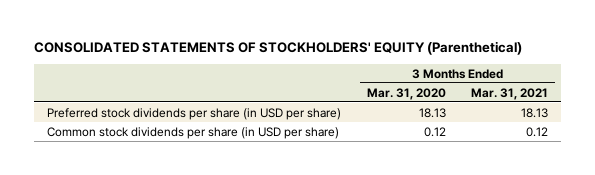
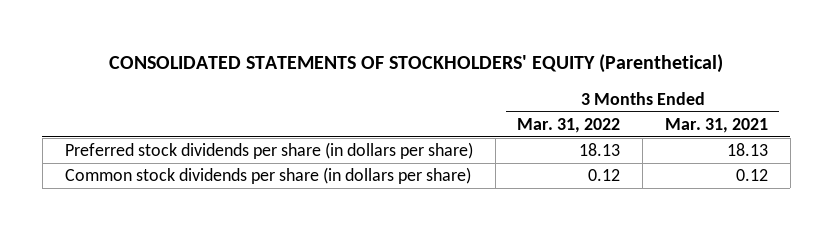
- | 3 Months Ended Mar. 31, 2020 | 3 Months Ended Mar. 31, 2021
+ | 3 Months Ended Mar. 31, 2022 | 3 Months Ended Mar. 31, 2021
- Preferred stock dividends per share (in USD per share) | 18.13 | 18.13
- Common stock dividends per share (in USD per share) | 0.12 | 0.12
+ Preferred stock dividends per share (in dollars per share) | 18.13 | 18.13
+ Common stock dividends per share (in dollars per share) | 0.12 | 0.12

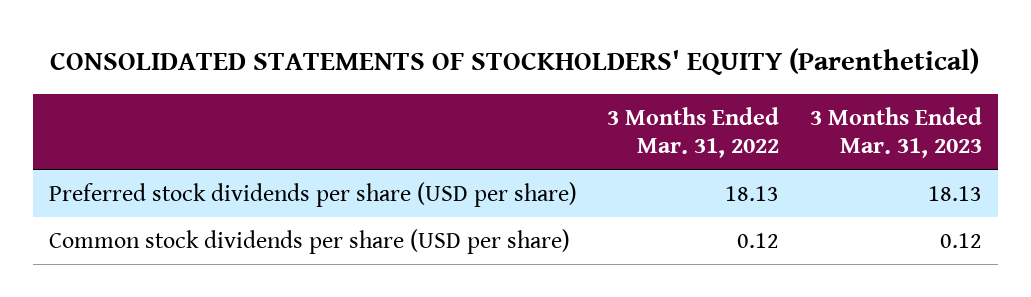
- | 3 Months Ended Mar. 31, 2022 | 3 Months Ended Mar. 31, 2021
+ | 3 Months Ended Mar. 31, 2022 | 3 Months Ended Mar. 31, 2023
- Preferred stock dividends per share (in dollars per share) | 18.13 | 18.13
- Common stock dividends per share (in dollars per share) | 0.12 | 0.12
+ Preferred stock dividends per share (USD per share) | 18.13 | 18.13
+ Common stock dividends per share (USD per share) | 0.12 | 0.12

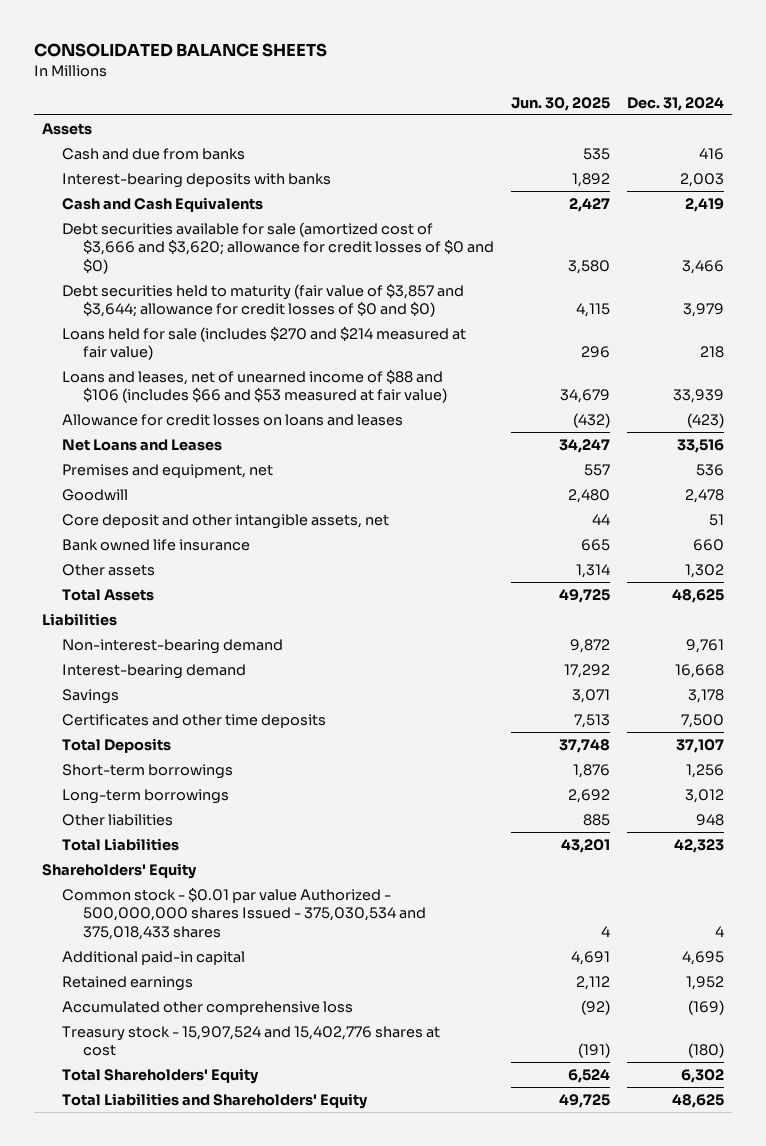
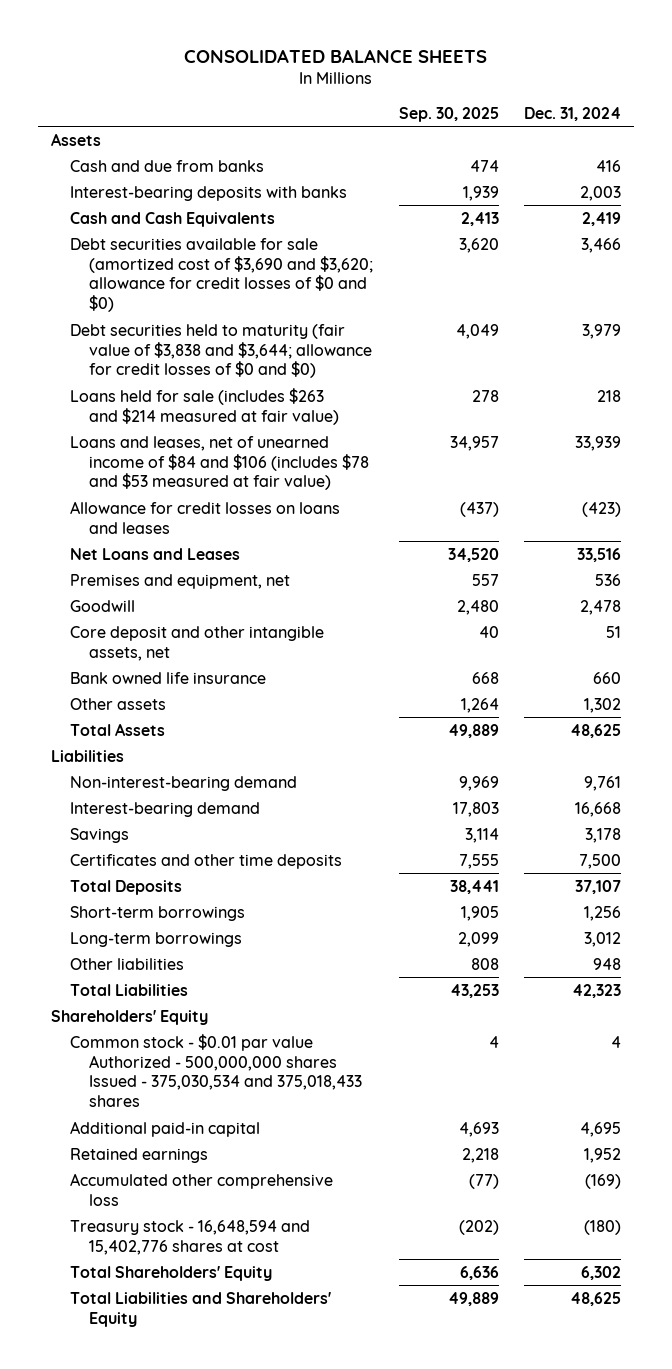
- | Jun. 30, 2025 | Dec. 31, 2024
+ | Sep. 30, 2025 | Dec. 31, 2024
- Debt securities available for sale (amortized cost of $3,666 and $3,620; allowance for credit losses of $0 and $0) | 3,580 | 3,466
- Debt securities held to maturity (fair value of $3,857 and $3,644; allowance for credit losses of $0 and $0) | 4,115 | 3,979
- Loans held for sale (includes $270 and $214 measured at fair value) | 296 | 218
- Loans and leases, net of unearned income of $88 and $106 (includes $66 and $53 measured at fair value) | 34,679 | 33,939
+ Debt securities available for sale (amortized cost of $3,690 and $3,620; allowance for credit losses of $0 and $0) | 3,620 | 3,466
+ Debt securities held to maturity (fair value of $3,838 and $3,644; allowance for credit losses of $0 and $0) | 4,049 | 3,979
+ Loans held for sale (includes $263 and $214 measured at fair value) | 278 | 218
+ Loans and leases, net of unearned income of $84 and $106 (includes $78 and $53 measured at fair value) | 34,957 | 33,939
- Treasury stock - 15,907,524 and 15,402,776 shares at cost | (191) | (180)
+ Treasury stock - 16,648,594 and 15,402,776 shares at cost | (202) | (180)

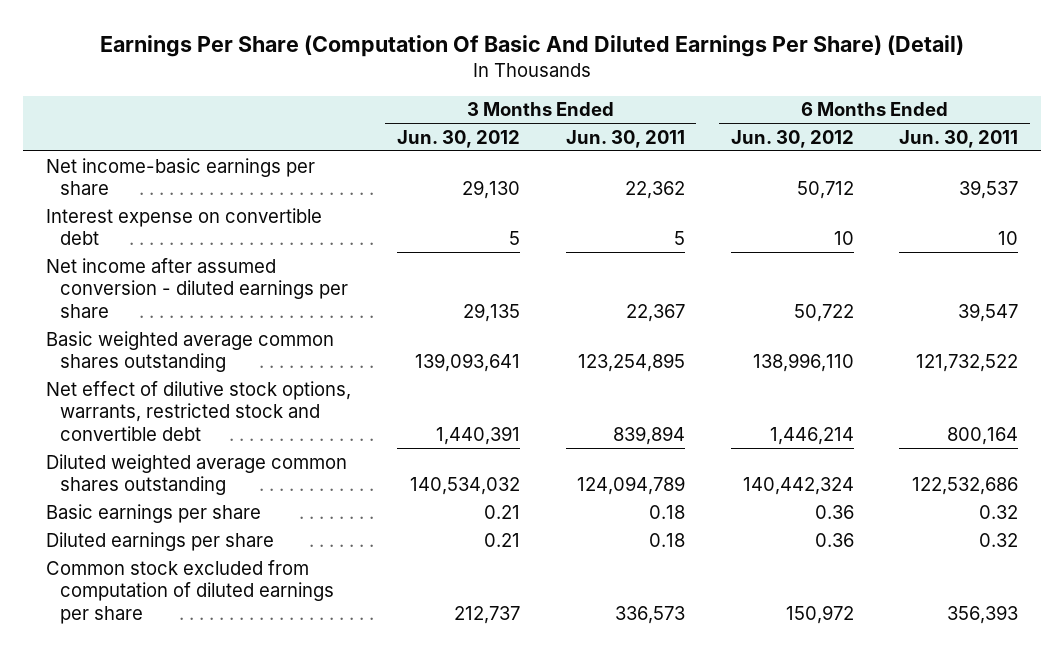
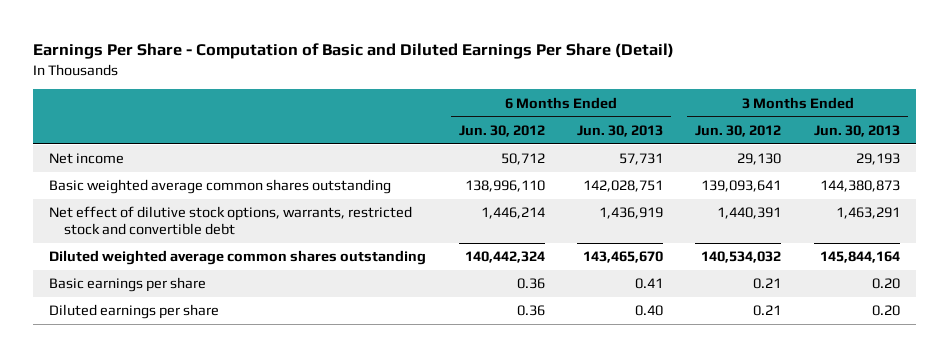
- Earnings Per Share (Computation Of Basic And Diluted Earnings Per Share) (Detail)
+ Earnings Per Share - Computation of Basic and Diluted Earnings Per Share (Detail)
- | 3 Months Ended Jun. 30, 2012 | 3 Months Ended Jun. 30, 2011 | 6 Months Ended Jun. 30, 2012 | 6 Months Ended Jun. 30, 2011
+ | 6 Months Ended Jun. 30, 2012 | 6 Months Ended Jun. 30, 2013 | 3 Months Ended Jun. 30, 2012 | 3 Months Ended Jun. 30, 2013
- Net income-basic earnings per share | 29,130 | 22,362 | 50,712 | 39,537
- Interest expense on convertible debt | 5 | 5 | 10 | 10
- Net income after assumed conversion - diluted earnings per share | 29,135 | 22,367 | 50,722 | 39,547
+ Net income | 50,712 | 57,731 | 29,130 | 29,193
- Common stock excluded from computation of diluted earnings per share | 212,737 | 336,573 | 150,972 | 356,393

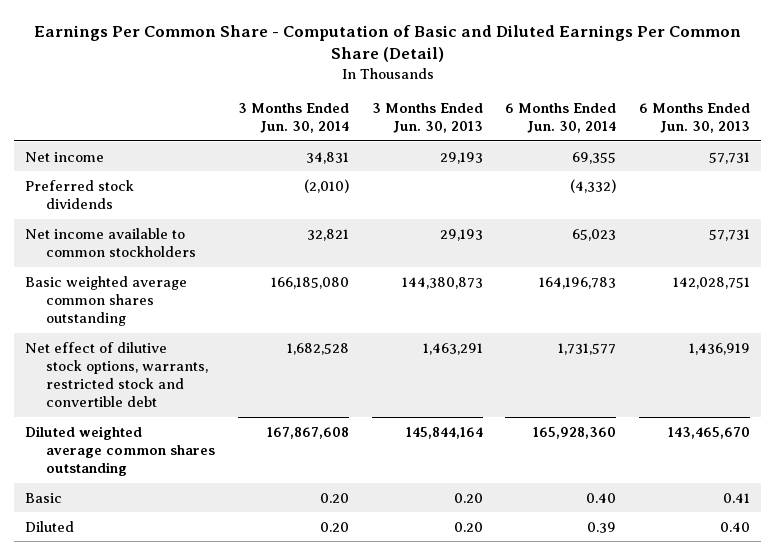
- Earnings Per Share - Computation of Basic and Diluted Earnings Per Share (Detail)
+ Earnings Per Common Share - Computation of Basic and Diluted Earnings Per Common Share (Detail)
- | 6 Months Ended Jun. 30, 2012 | 6 Months Ended Jun. 30, 2013 | 3 Months Ended Jun. 30, 2012 | 3 Months Ended Jun. 30, 2013
+ | 3 Months Ended Jun. 30, 2014 | 3 Months Ended Jun. 30, 2013 | 6 Months Ended Jun. 30, 2014 | 6 Months Ended Jun. 30, 2013
+ Preferred stock dividends | (2,010) | | (4,332) |
+ Net income available to common stockholders | 32,821 | 29,193 | 65,023 | 57,731
- Basic earnings per share | 0.36 | 0.41 | 0.21 | 0.20
- Diluted earnings per share | 0.36 | 0.40 | 0.21 | 0.20
+ Basic | 0.20 | 0.20 | 0.40 | 0.41
+ Diluted | 0.20 | 0.20 | 0.39 | 0.40

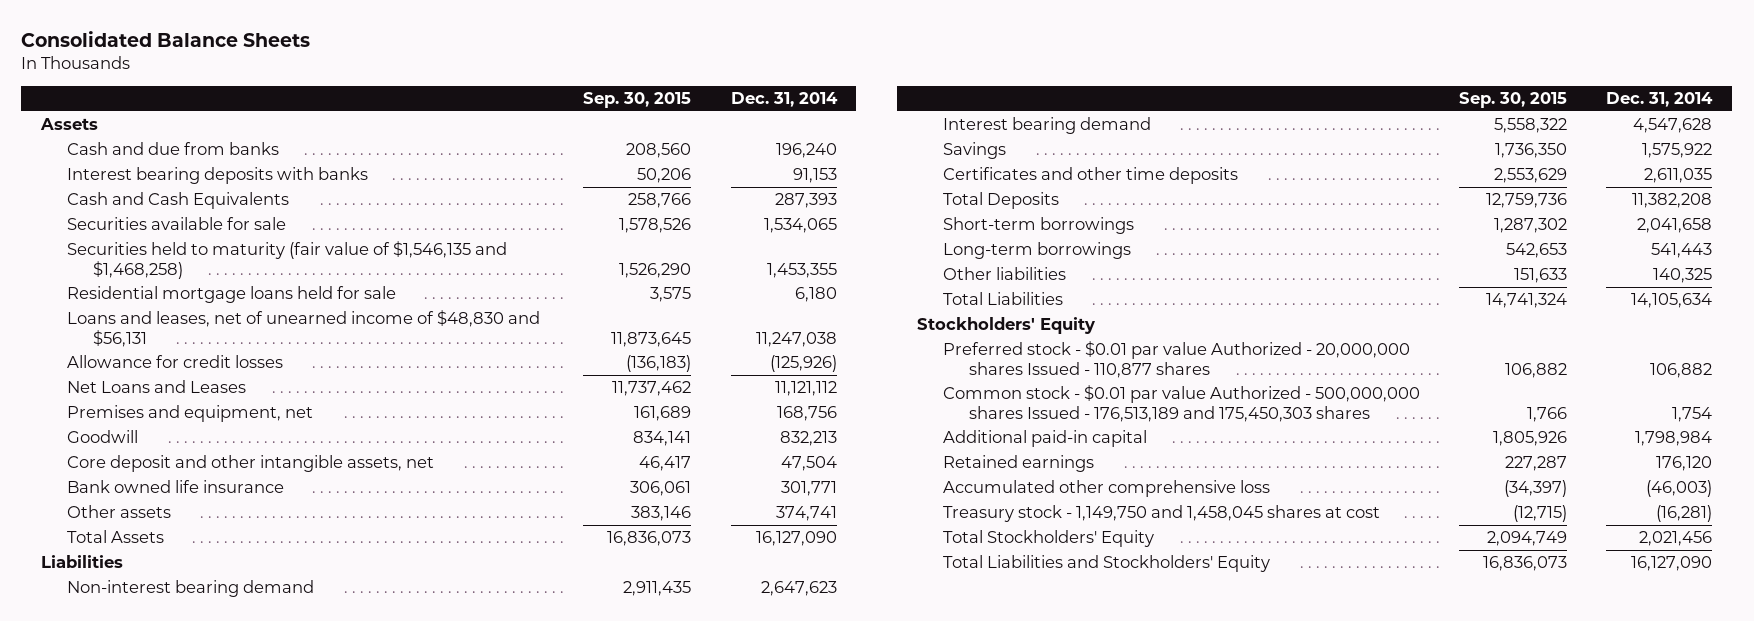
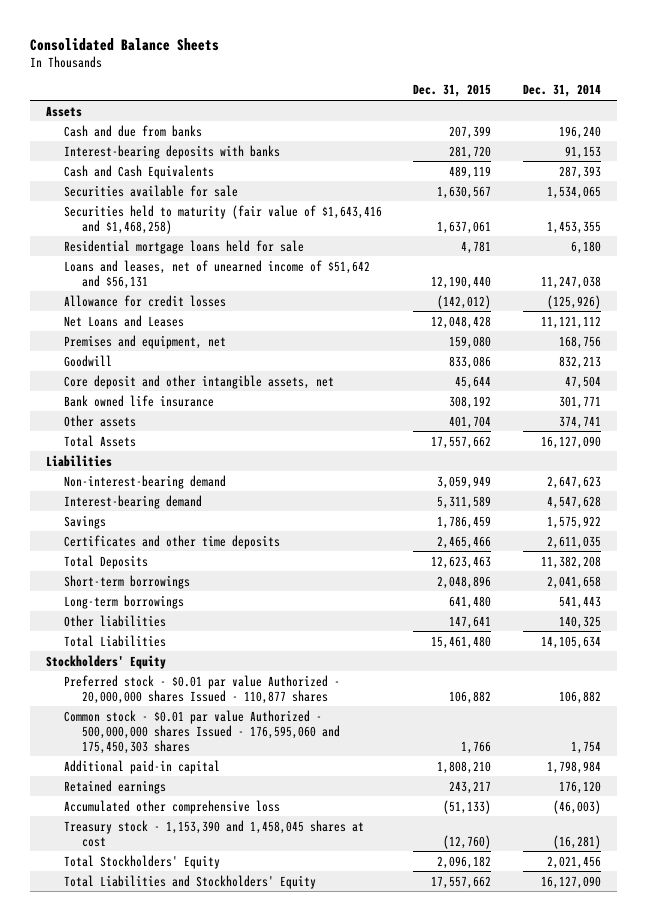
- | Sep. 30, 2015 | Dec. 31, 2014
+ | Dec. 31, 2015 | Dec. 31, 2014
- Interest bearing deposits with banks | 50,206 | 91,153
+ Interest-bearing deposits with banks | 281,720 | 91,153
- Securities held to maturity (fair value of $1,546,135 and $1,468,258) | 1,526,290 | 1,453,355
+ Securities held to maturity (fair value of $1,643,416 and $1,468,258) | 1,637,061 | 1,453,355
- Loans and leases, net of unearned income of $48,830 and $56,131 | 11,873,645 | 11,247,038
+ Loans and leases, net of unearned income of $51,642 and $56,131 | 12,190,440 | 11,247,038
- Non-interest bearing demand | 2,911,435 | 2,647,623
- Interest bearing demand | 5,558,322 | 4,547,628
+ Non-interest-bearing demand | 3,059,949 | 2,647,623
+ Interest-bearing demand | 5,311,589 | 4,547,628
- Common stock - $0.01 par value Authorized - 500,000,000 shares Issued - 176,513,189 and 175,450,303 shares | 1,766 | 1,754
+ Common stock - $0.01 par value Authorized - 500,000,000 shares Issued - 176,595,060 and 175,450,303 shares | 1,766 | 1,754
- Treasury stock - 1,149,750 and 1,458,045 shares at cost | (12,715) | (16,281)
+ Treasury stock - 1,153,390 and 1,458,045 shares at cost | (12,760) | (16,281)

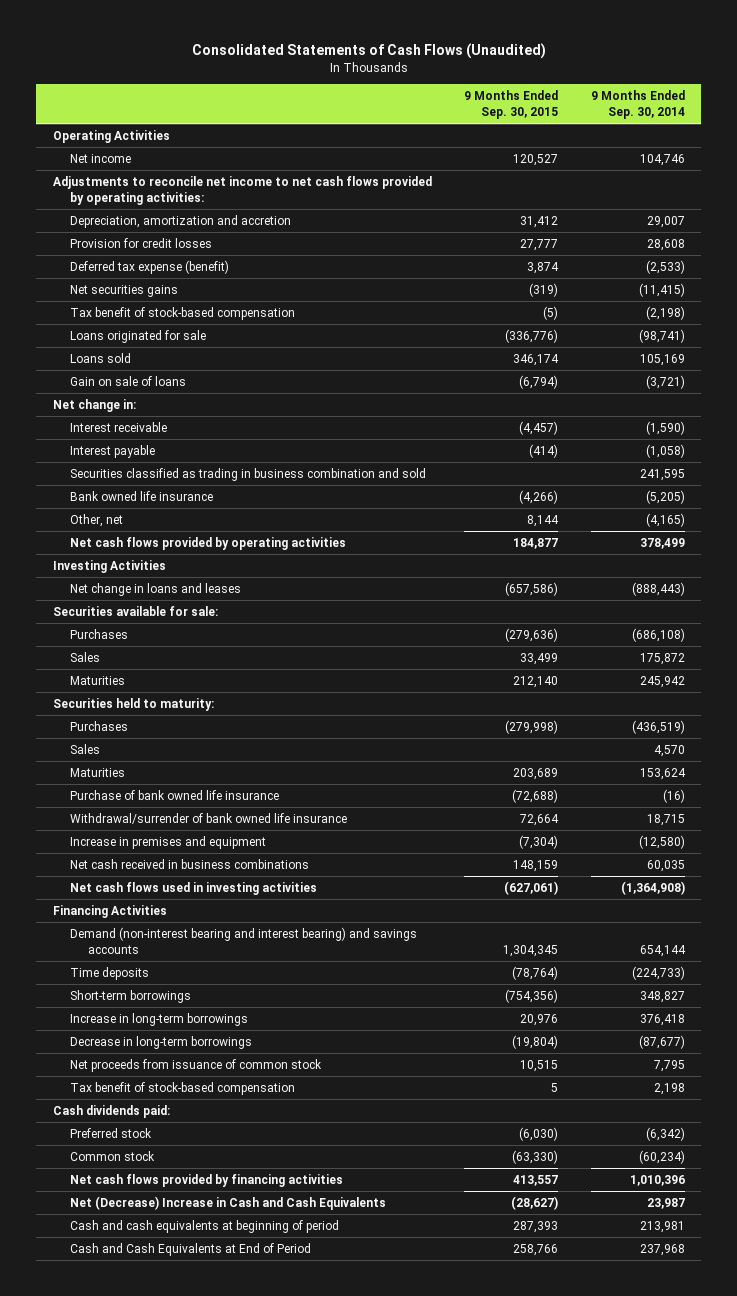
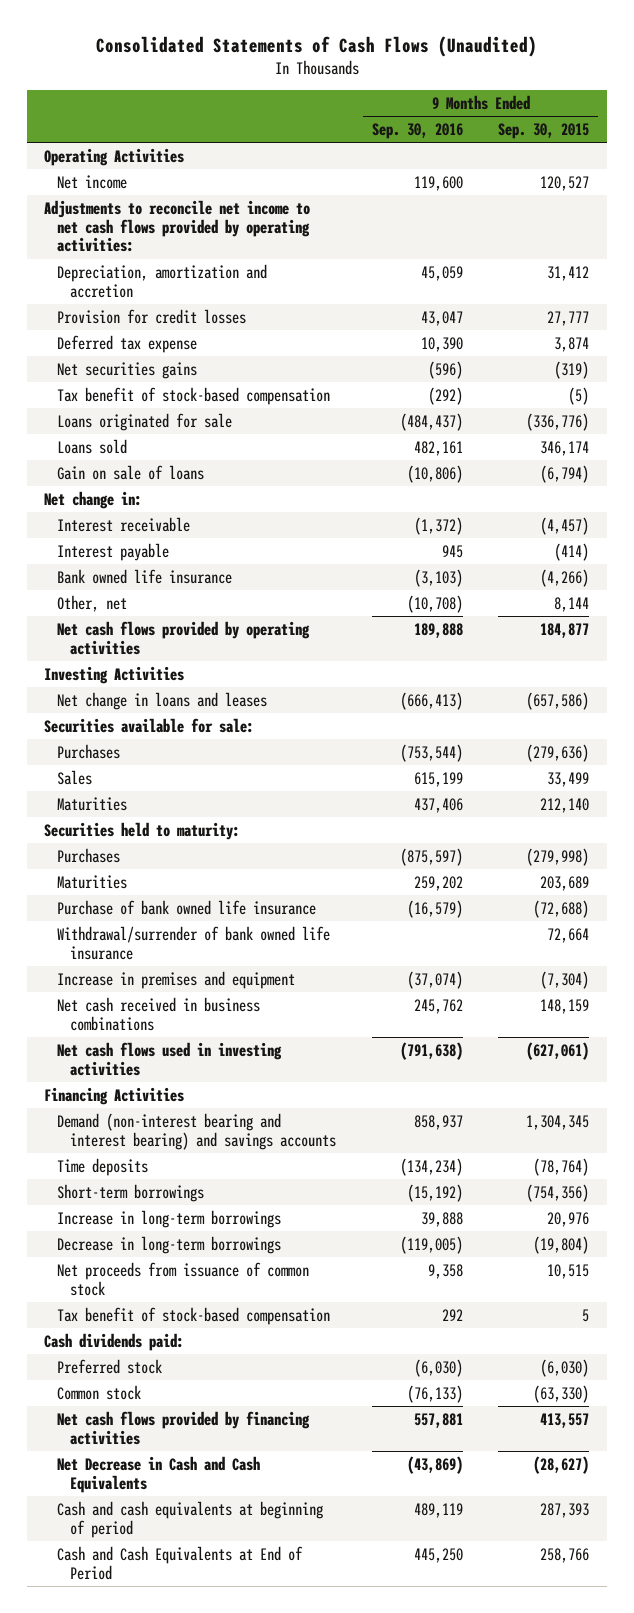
- | 9 Months Ended Sep. 30, 2015 | 9 Months Ended Sep. 30, 2014
+ | 9 Months Ended Sep. 30, 2016 | 9 Months Ended Sep. 30, 2015
- Deferred tax expense (benefit) | 3,874 | (2,533)
+ Deferred tax expense | 10,390 | 3,874
- Securities classified as trading in business combination and sold | | 241,595
- Sales | | 4,570
- Net (Decrease) Increase in Cash and Cash Equivalents | (28,627) | 23,987
+ Net Decrease in Cash and Cash Equivalents | (43,869) | (28,627)

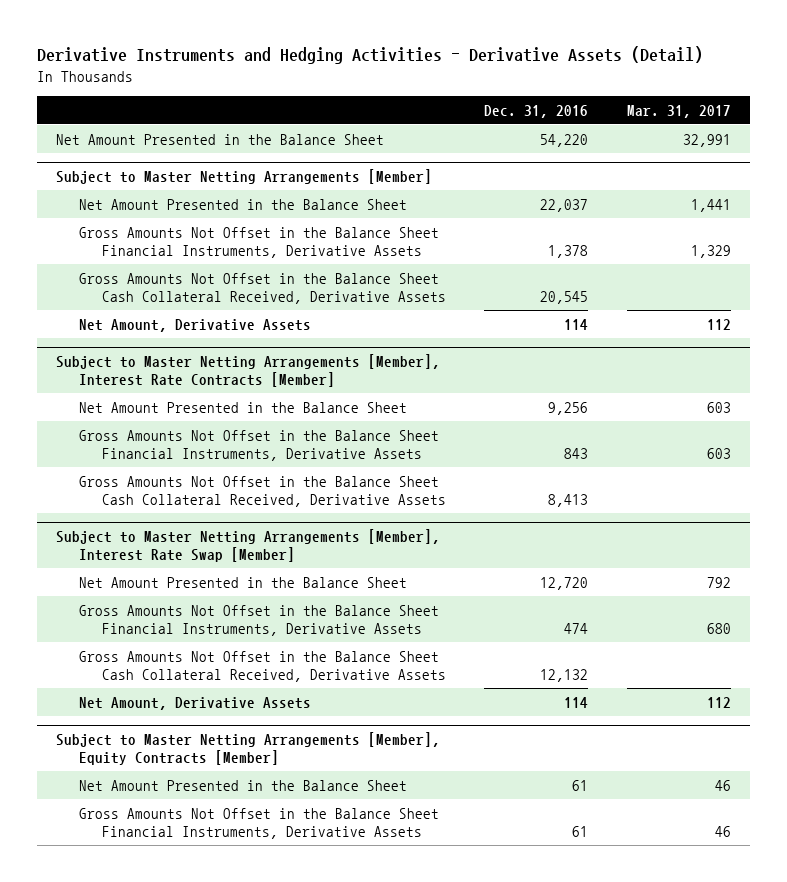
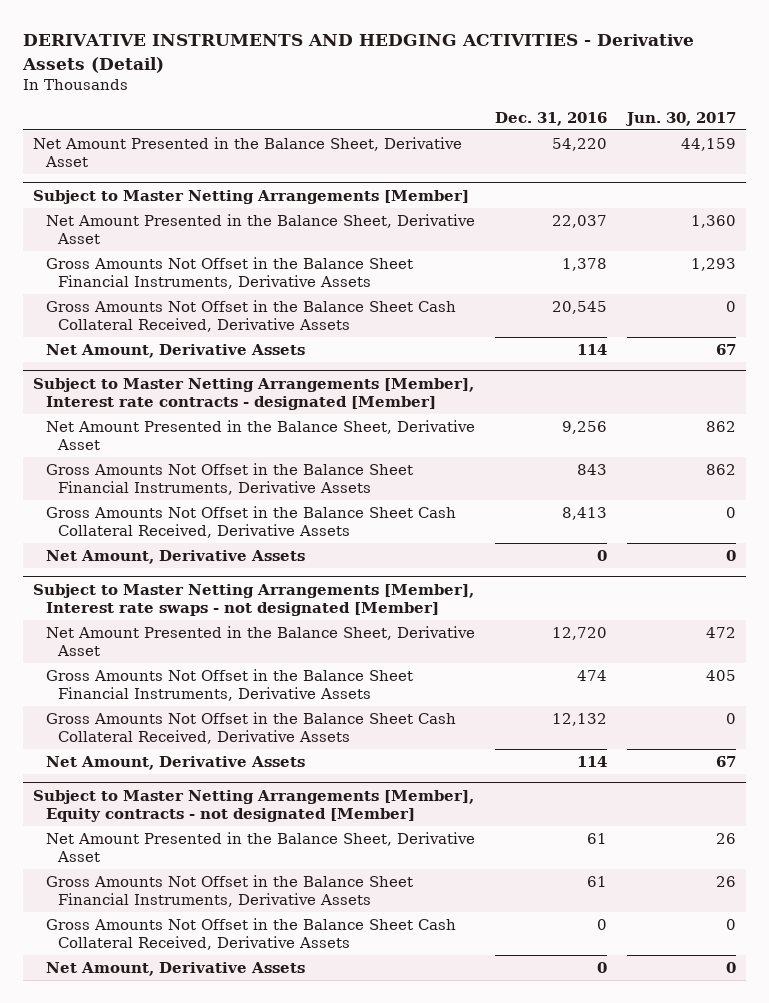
- Derivative Instruments and Hedging Activities - Derivative Assets (Detail)
+ DERIVATIVE INSTRUMENTS AND HEDGING ACTIVITIES - Derivative Assets (Detail)
- | Dec. 31, 2016 | Mar. 31, 2017
+ | Dec. 31, 2016 | Jun. 30, 2017
- Net Amount Presented in the Balance Sheet | 54,220 | 32,991
+ Net Amount Presented in the Balance Sheet, Derivative Asset | 54,220 | 44,159
@ Subject to Master Netting Arrangements [Member]
- Net Amount Presented in the Balance Sheet | 22,037 | 1,441
+ Net Amount Presented in the Balance Sheet, Derivative Asset | 22,037 | 1,360
- Subject to Master Netting Arrangements [Member], Interest Rate Contracts [Member]
- Net Amount Presented in the Balance Sheet | 9,256 | 603
+ Subject to Master Netting Arrangements [Member], Interest rate contracts - designated [Member]
+ Net Amount Presented in the Balance Sheet, Derivative Asset | 9,256 | 862
- Subject to Master Netting Arrangements [Member], Interest Rate Swap [Member]
- Net Amount Presented in the Balance Sheet | 12,720 | 792
+ Net Amount, Derivative Assets | 0 | 0
+ Subject to Master Netting Arrangements [Member], Interest rate swaps - not designated [Member]
+ Net Amount Presented in the Balance Sheet, Derivative Asset | 12,720 | 472
- Subject to Master Netting Arrangements [Member], Equity Contracts [Member]
- Net Amount Presented in the Balance Sheet | 61 | 46
+ Subject to Master Netting Arrangements [Member], Equity contracts - not designated [Member]
+ Net Amount Presented in the Balance Sheet, Derivative Asset | 61 | 26
+ Gross Amounts Not Offset in the Balance Sheet Cash Collateral Received, Derivative Assets | 0 | 0
+ Net Amount, Derivative Assets | 0 | 0

